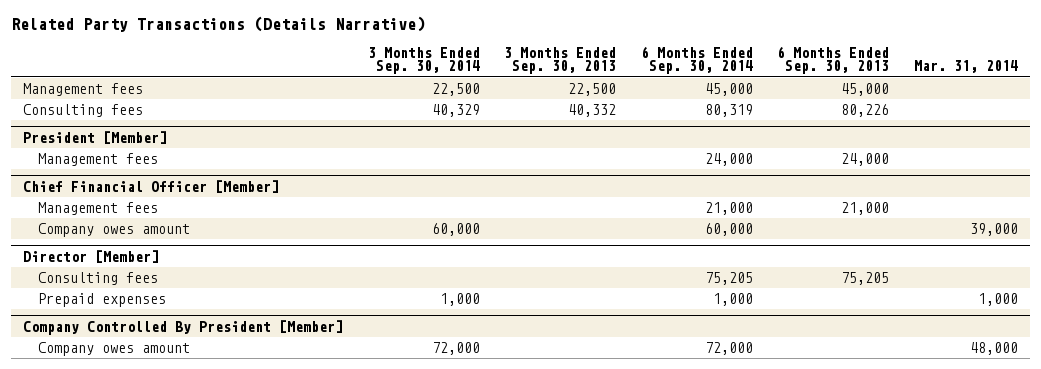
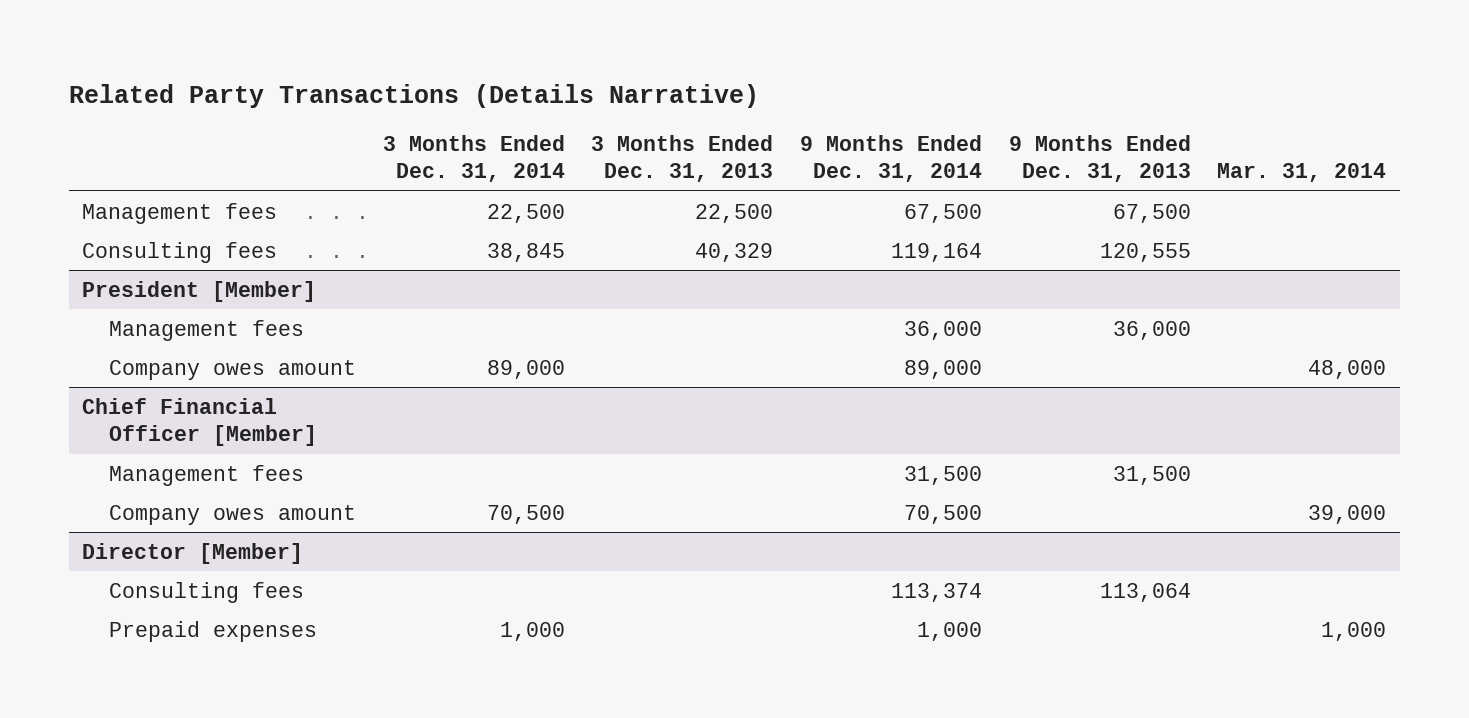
- | 3 Months Ended Sep. 30, 2014 | 3 Months Ended Sep. 30, 2013 | 6 Months Ended Sep. 30, 2014 | 6 Months Ended Sep. 30, 2013 | Mar. 31, 2014
+ | 3 Months Ended Dec. 31, 2014 | 3 Months Ended Dec. 31, 2013 | 9 Months Ended Dec. 31, 2014 | 9 Months Ended Dec. 31, 2013 | Mar. 31, 2014
@ President [Member]
+ Company owes amount | 89,000 | | 89,000 | | 48,000
- Company Controlled By President [Member]
- Company owes amount | 72,000 | | 72,000 | | 48,000

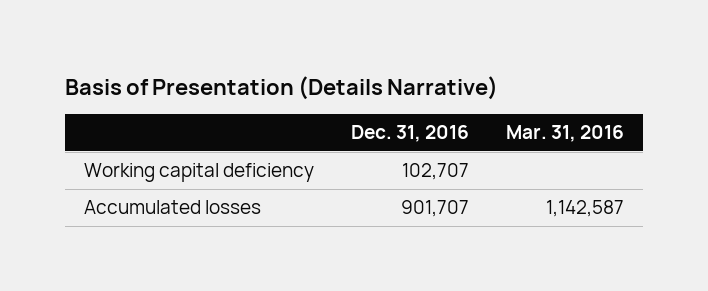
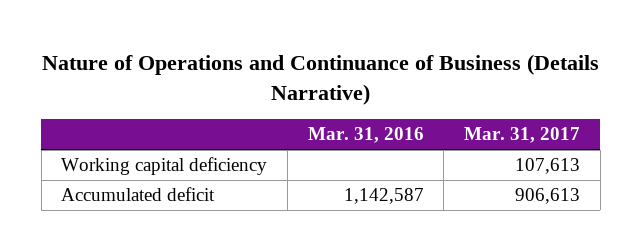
- Basis of Presentation (Details Narrative)
+ Nature of Operations and Continuance of Business (Details Narrative)
- | Dec. 31, 2016 | Mar. 31, 2016
+ | Mar. 31, 2016 | Mar. 31, 2017
- Accumulated losses | 901,707 | 1,142,587
+ Accumulated deficit | 1,142,587 | 906,613

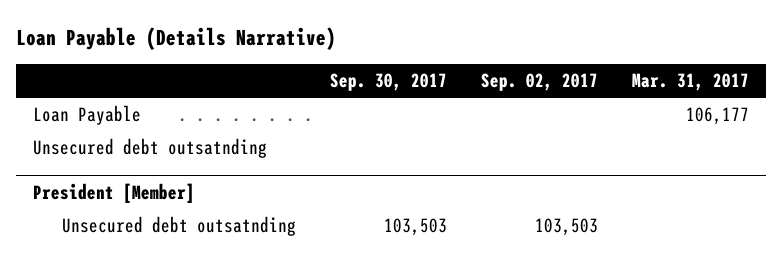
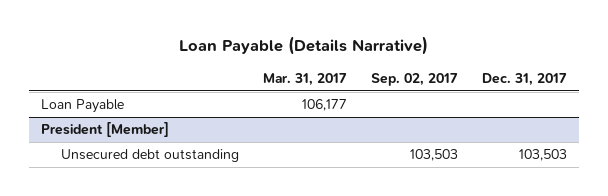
- | Sep. 30, 2017 | Sep. 02, 2017 | Mar. 31, 2017
+ | Mar. 31, 2017 | Sep. 02, 2017 | Dec. 31, 2017
- Unsecured debt outsatnding
@ President [Member]
- Unsecured debt outsatnding | 103,503 | 103,503 |
+ Unsecured debt outstanding | | 103,503 | 103,503

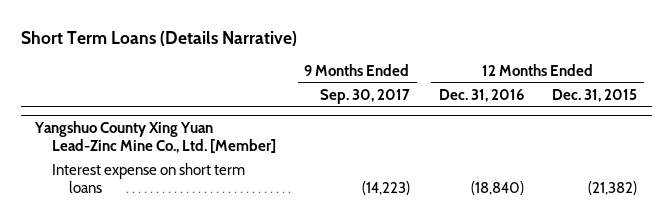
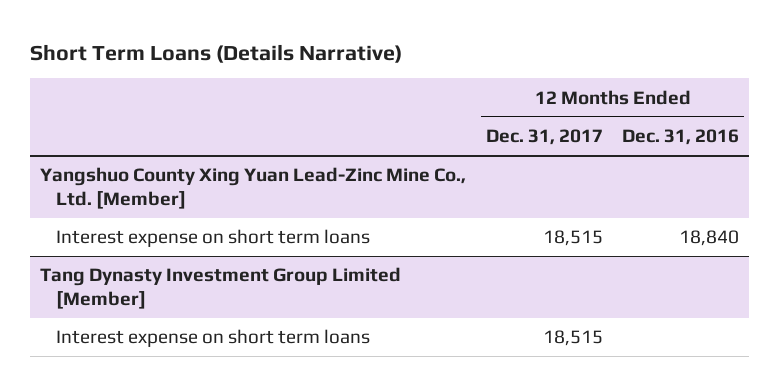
- | 9 Months Ended Sep. 30, 2017 | 12 Months Ended Dec. 31, 2016 | 12 Months Ended Dec. 31, 2015
+ | 12 Months Ended Dec. 31, 2017 | 12 Months Ended Dec. 31, 2016
@ Yangshuo County Xing Yuan Lead-Zinc Mine Co., Ltd. [Member]
- Interest expense on short term loans | (14,223) | (18,840) | (21,382)
+ Interest expense on short term loans | 18,515 | 18,840
+ Tang Dynasty Investment Group Limited [Member]
+ Interest expense on short term loans | 18,515 |

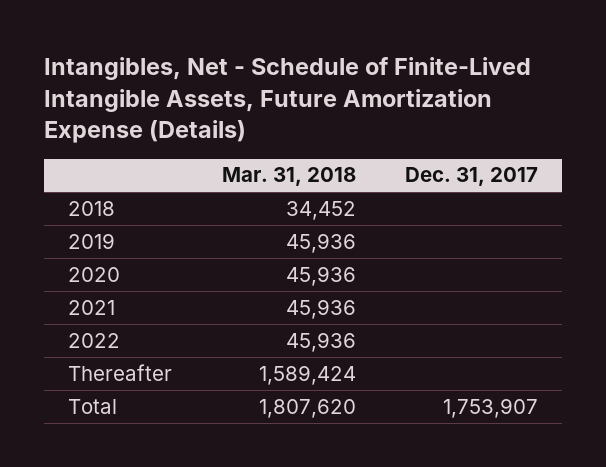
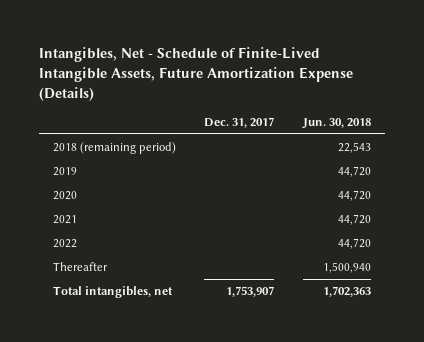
- | Mar. 31, 2018 | Dec. 31, 2017
+ | Dec. 31, 2017 | Jun. 30, 2018
- 2018 | 34,452 |
+ 2018 (remaining period) | | 22,543
- Total | 1,807,620 | 1,753,907
+ Total intangibles, net | 1,753,907 | 1,702,363

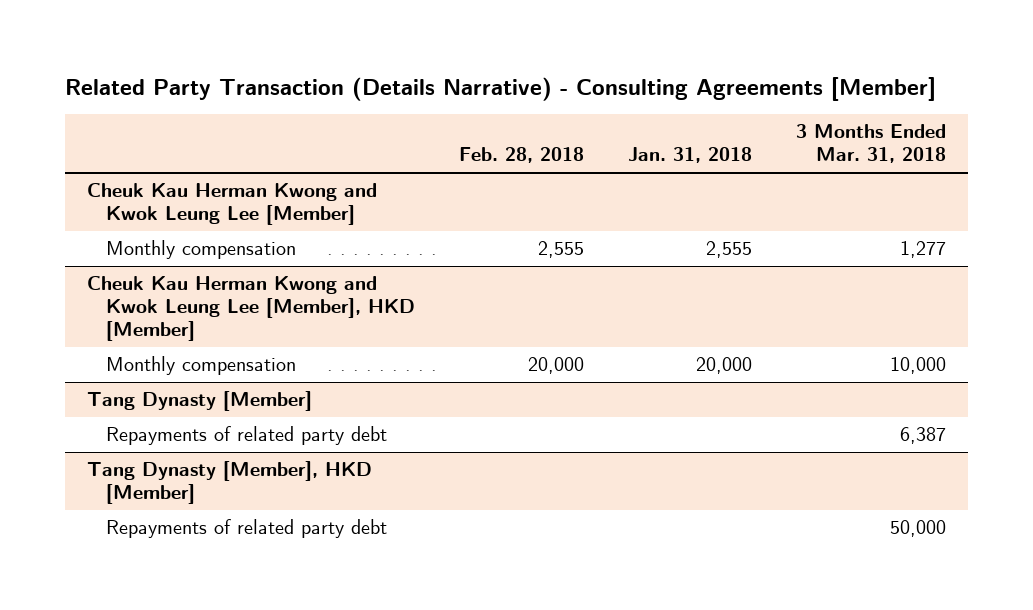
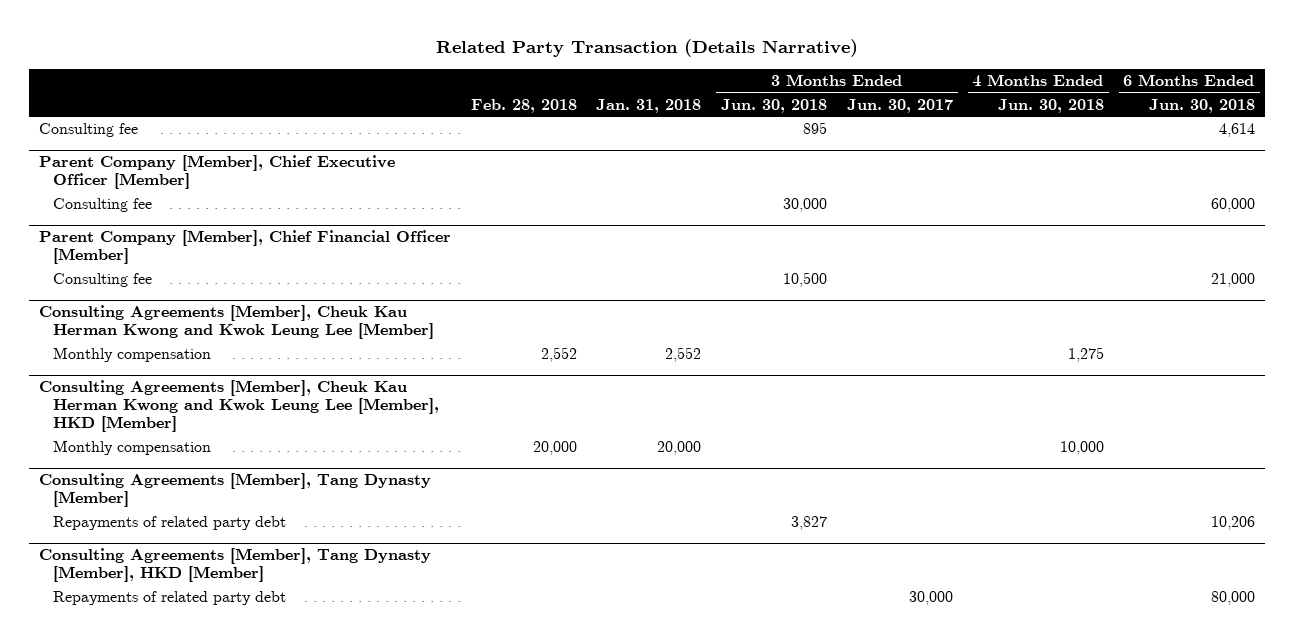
- Related Party Transaction (Details Narrative) - Consulting Agreements [Member]
+ Related Party Transaction (Details Narrative)
- | Feb. 28, 2018 | Jan. 31, 2018 | 3 Months Ended Mar. 31, 2018
+ | Feb. 28, 2018 | Jan. 31, 2018 | 3 Months Ended Jun. 30, 2018 | 3 Months Ended Jun. 30, 2017 | 4 Months Ended Jun. 30, 2018 | 6 Months Ended Jun. 30, 2018
- Cheuk Kau Herman Kwong and Kwok Leung Lee [Member]
- Monthly compensation | 2,555 | 2,555 | 1,277
- Cheuk Kau Herman Kwong and Kwok Leung Lee [Member], HKD [Member]
+ Consulting fee | | | 895 | | | 4,614
+ Parent Company [Member], Chief Executive Officer [Member]
+ Consulting fee | | | 30,000 | | | 60,000
+ Parent Company [Member], Chief Financial Officer [Member]
+ Consulting fee | | | 10,500 | | | 21,000
+ Consulting Agreements [Member], Cheuk Kau Herman Kwong and Kwok Leung Lee [Member]
+ Monthly compensation | 2,552 | 2,552 | | | 1,275 |
+ Consulting Agreements [Member], Cheuk Kau Herman Kwong and Kwok Leung Lee [Member], HKD [Member]
- Tang Dynasty [Member]
+ Consulting Agreements [Member], Tang Dynasty [Member]
- Tang Dynasty [Member], HKD [Member]
+ Consulting Agreements [Member], Tang Dynasty [Member], HKD [Member]

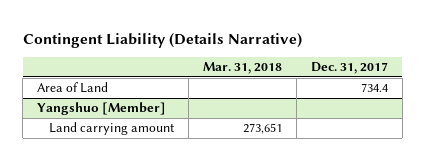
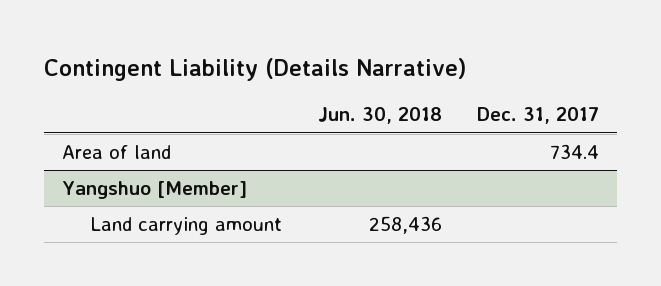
- | Mar. 31, 2018 | Dec. 31, 2017
+ | Jun. 30, 2018 | Dec. 31, 2017
- Area of Land | | 734.4
+ Area of land | | 734.4

